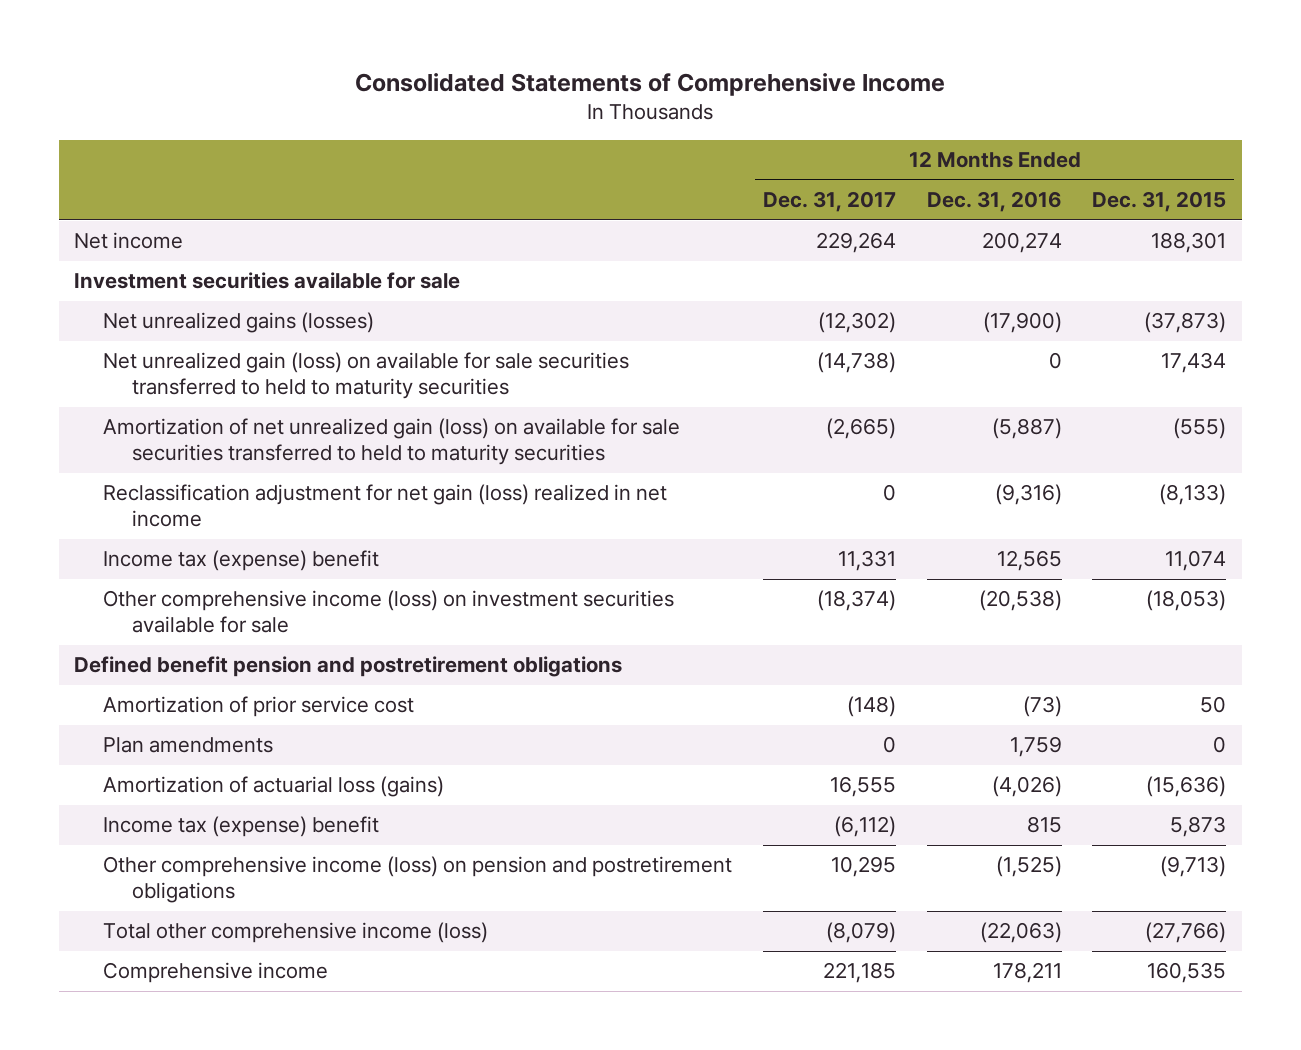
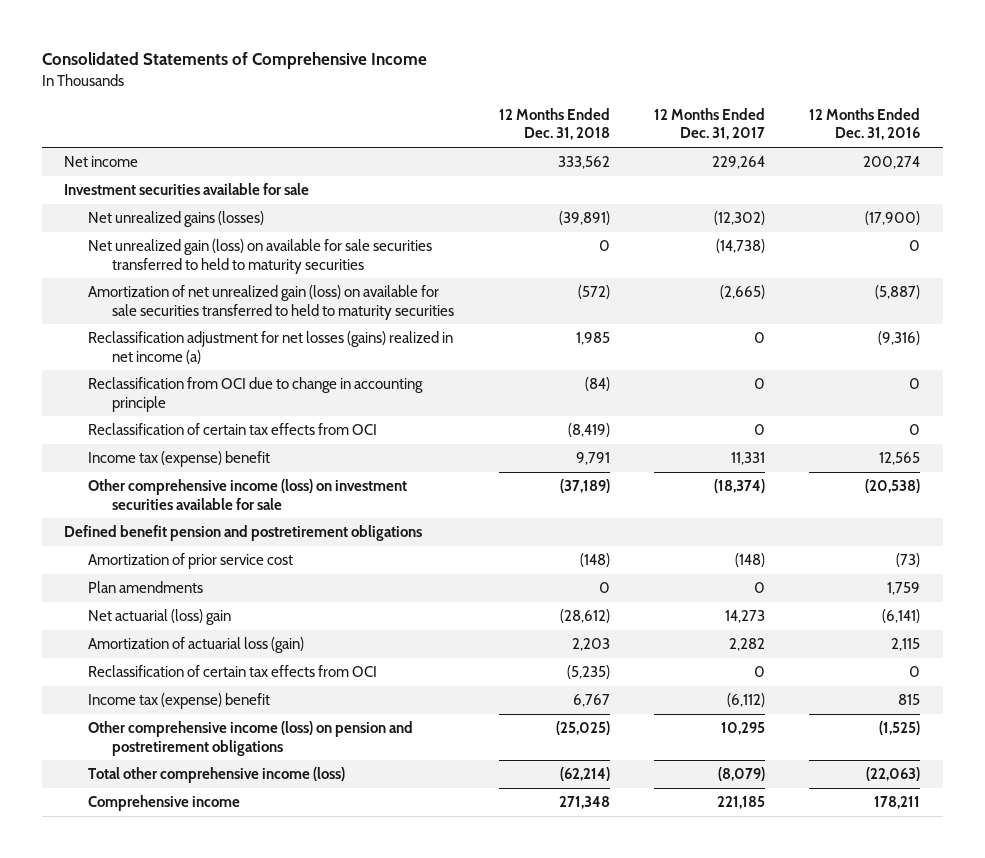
- | 12 Months Ended Dec. 31, 2017 | 12 Months Ended Dec. 31, 2016 | 12 Months Ended Dec. 31, 2015
+ | 12 Months Ended Dec. 31, 2018 | 12 Months Ended Dec. 31, 2017 | 12 Months Ended Dec. 31, 2016
- Reclassification adjustment for net gain (loss) realized in net income | 0 | (9,316) | (8,133)
+ Reclassification adjustment for net losses (gains) realized in net income (a) | 1,985 | 0 | (9,316)
+ Reclassification from OCI due to change in accounting principle | (84) | 0 | 0
+ Reclassification of certain tax effects from OCI | (8,419) | 0 | 0
- Amortization of actuarial loss (gains) | 16,555 | (4,026) | (15,636)
+ Net actuarial (loss) gain | (28,612) | 14,273 | (6,141)
+ Amortization of actuarial loss (gain) | 2,203 | 2,282 | 2,115
+ Reclassification of certain tax effects from OCI | (5,235) | 0 | 0

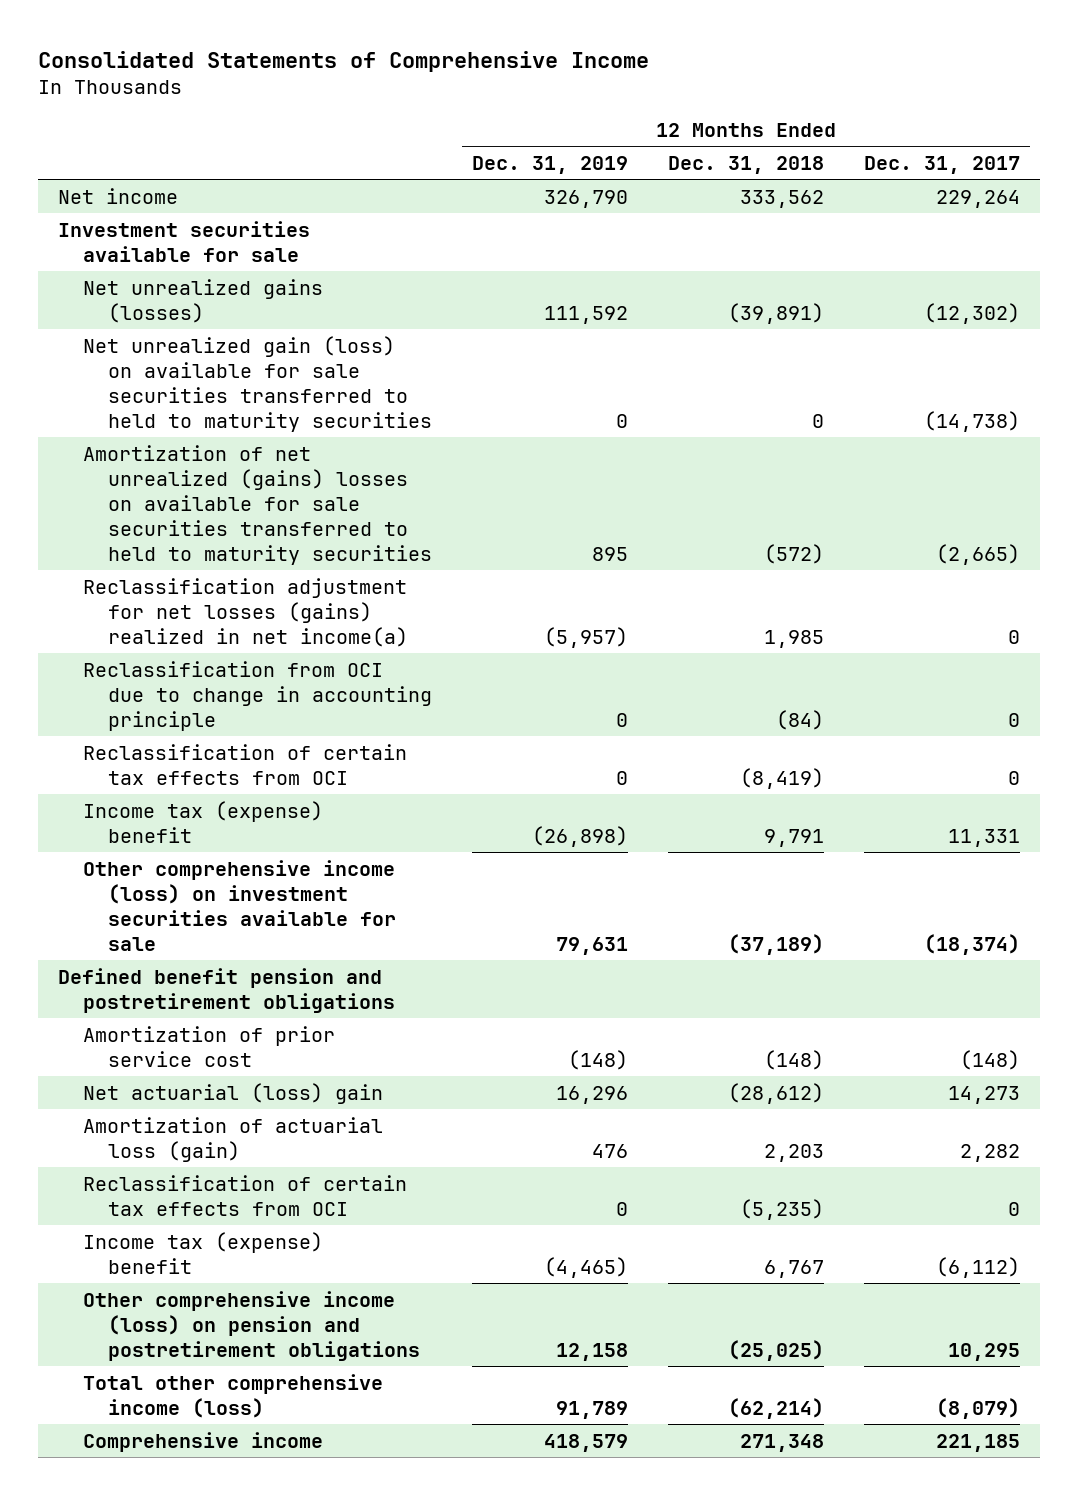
- | 12 Months Ended Dec. 31, 2018 | 12 Months Ended Dec. 31, 2017 | 12 Months Ended Dec. 31, 2016
+ | 12 Months Ended Dec. 31, 2019 | 12 Months Ended Dec. 31, 2018 | 12 Months Ended Dec. 31, 2017
- Amortization of net unrealized gain (loss) on available for sale securities transferred to held to maturity securities | (572) | (2,665) | (5,887)
- Reclassification adjustment for net losses (gains) realized in net income (a) | 1,985 | 0 | (9,316)
+ Amortization of net unrealized (gains) losses on available for sale securities transferred to held to maturity securities | 895 | (572) | (2,665)
+ Reclassification adjustment for net losses (gains) realized in net income(a) | (5,957) | 1,985 | 0
- Plan amendments | 0 | 0 | 1,759

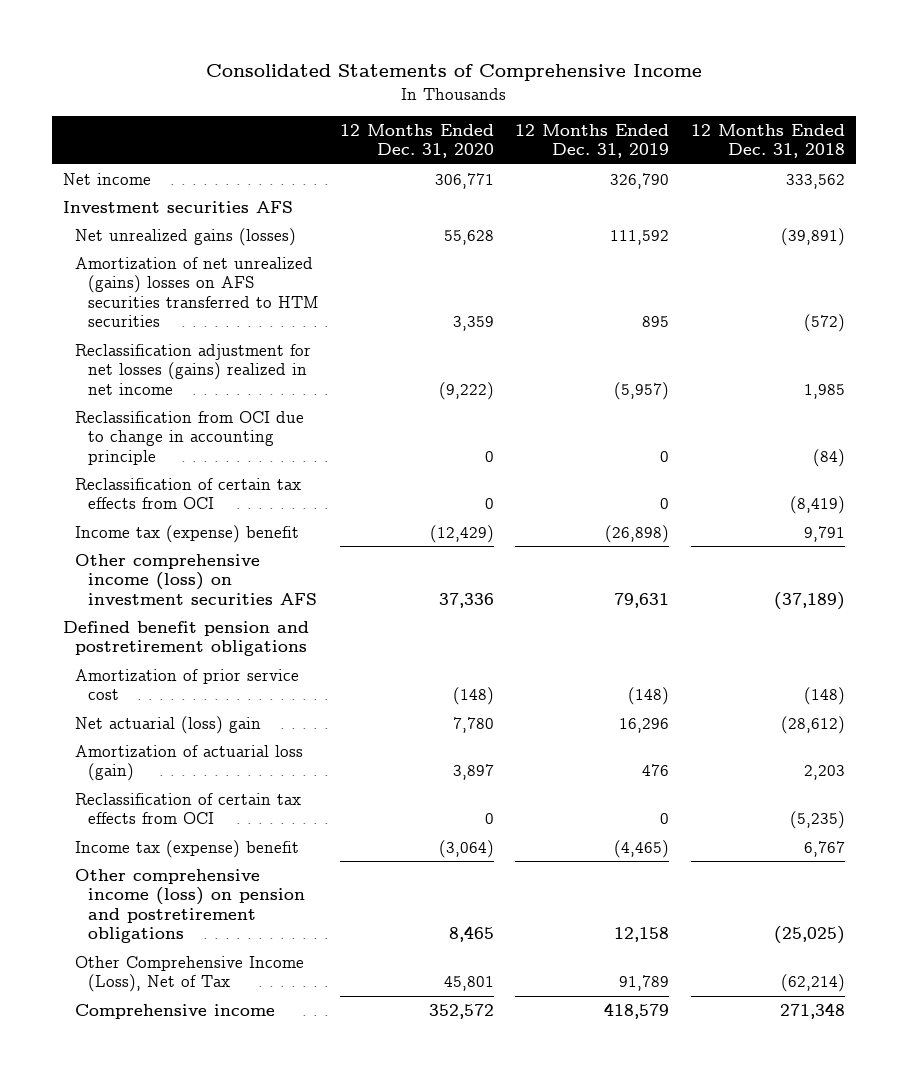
- | 12 Months Ended Dec. 31, 2019 | 12 Months Ended Dec. 31, 2018 | 12 Months Ended Dec. 31, 2017
+ | 12 Months Ended Dec. 31, 2020 | 12 Months Ended Dec. 31, 2019 | 12 Months Ended Dec. 31, 2018
- Investment securities available for sale
+ Investment securities AFS
- Net unrealized gain (loss) on available for sale securities transferred to held to maturity securities | 0 | 0 | (14,738)
- Amortization of net unrealized (gains) losses on available for sale securities transferred to held to maturity securities | 895 | (572) | (2,665)
- Reclassification adjustment for net losses (gains) realized in net income(a) | (5,957) | 1,985 | 0
+ Amortization of net unrealized (gains) losses on AFS securities transferred to HTM securities | 3,359 | 895 | (572)
+ Reclassification adjustment for net losses (gains) realized in net income | (9,222) | (5,957) | 1,985
- Other comprehensive income (loss) on investment securities available for sale | 79,631 | (37,189) | (18,374)
+ Other comprehensive income (loss) on investment securities AFS | 37,336 | 79,631 | (37,189)
- Total other comprehensive income (loss) | 91,789 | (62,214) | (8,079)
+ Other Comprehensive Income (Loss), Net of Tax | 45,801 | 91,789 | (62,214)

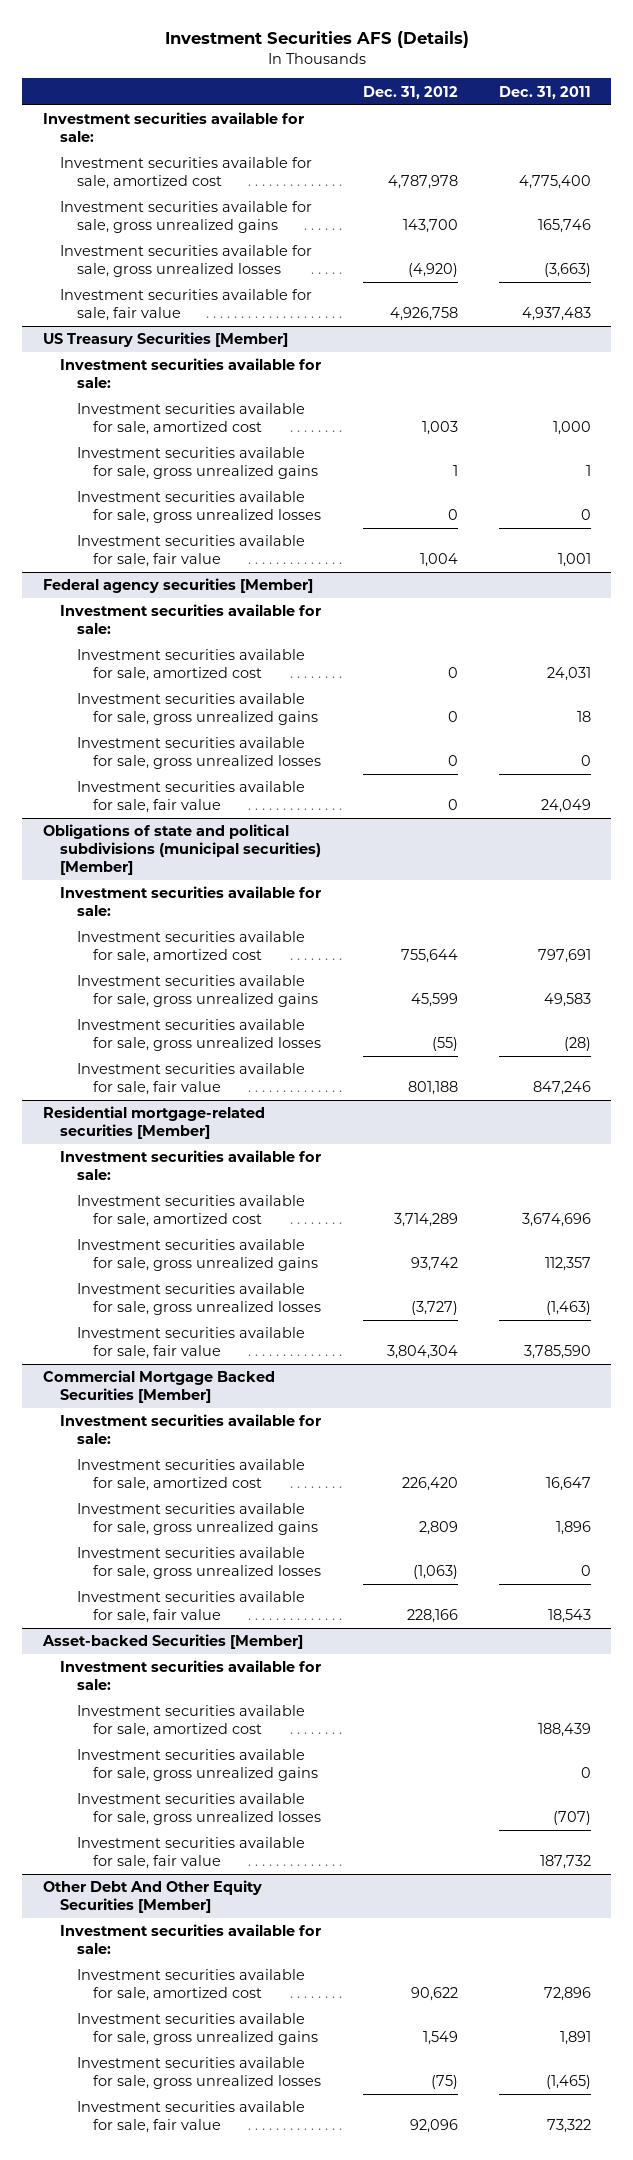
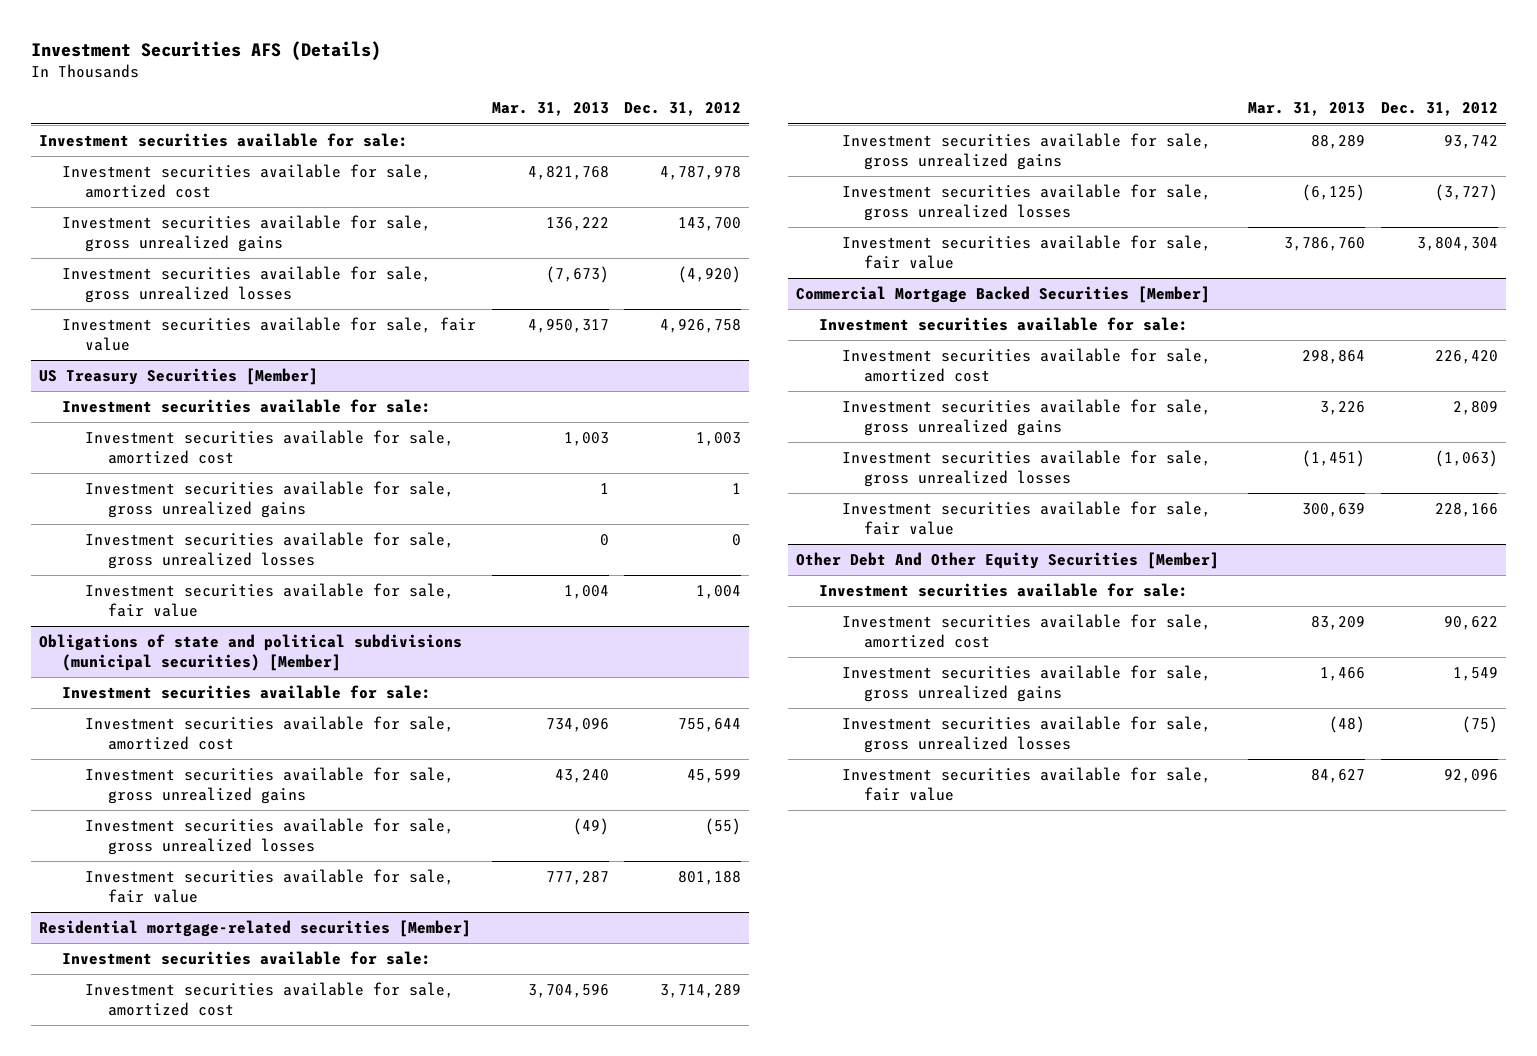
- | Dec. 31, 2012 | Dec. 31, 2011
+ | Mar. 31, 2013 | Dec. 31, 2012
- Federal agency securities [Member]
- Investment securities available for sale:
- Investment securities available for sale, amortized cost | 0 | 24,031
- Investment securities available for sale, gross unrealized gains | 0 | 18
- Investment securities available for sale, gross unrealized losses | 0 | 0
- Investment securities available for sale, fair value | 0 | 24,049
- Asset-backed Securities [Member]
- Investment securities available for sale:
- Investment securities available for sale, amortized cost | | 188,439
- Investment securities available for sale, gross unrealized gains | | 0
- Investment securities available for sale, gross unrealized losses | | (707)
- Investment securities available for sale, fair value | | 187,732

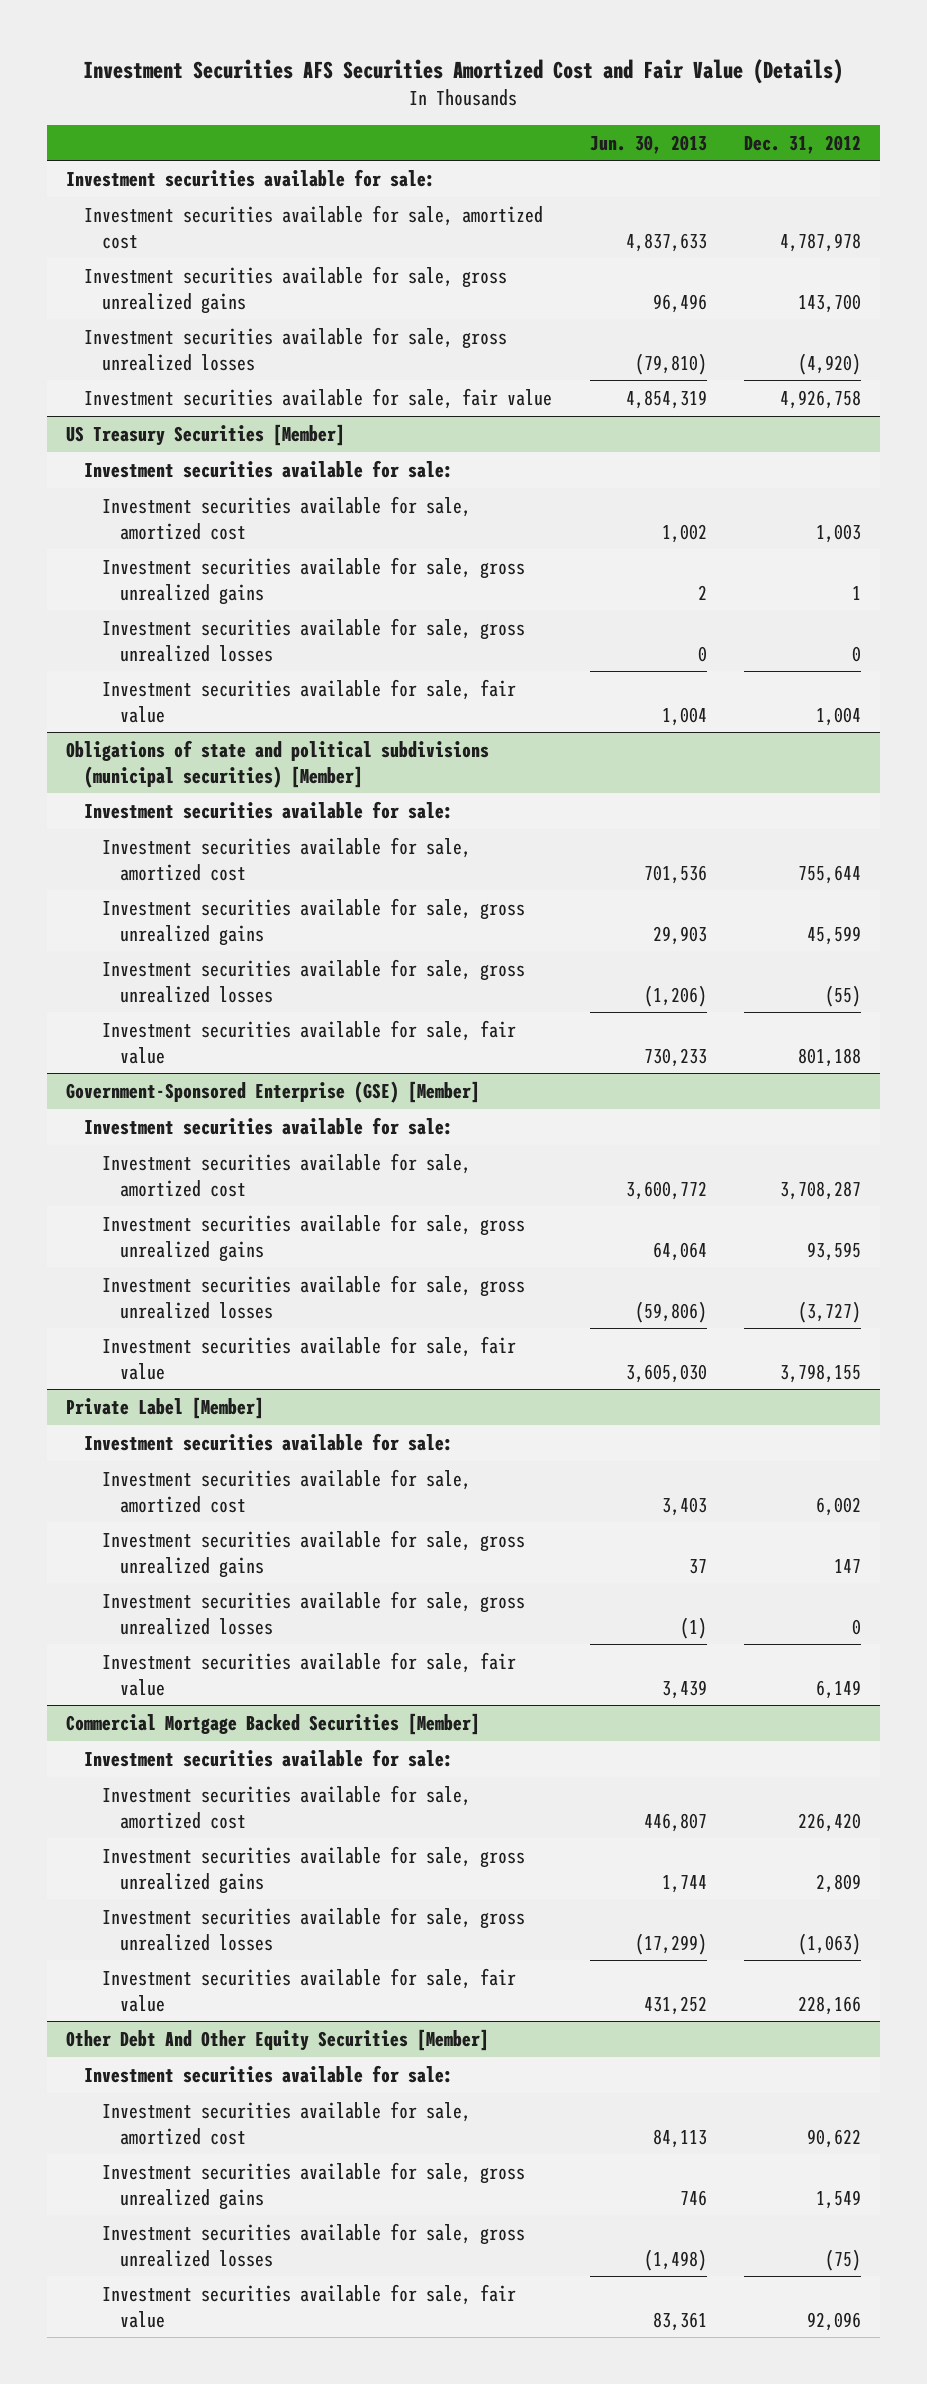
- Investment Securities AFS (Details)
+ Investment Securities AFS Securities Amortized Cost and Fair Value (Details)
- | Mar. 31, 2013 | Dec. 31, 2012
+ | Jun. 30, 2013 | Dec. 31, 2012
- Residential mortgage-related securities [Member]
+ Government-Sponsored Enterprise (GSE) [Member]
- Investment securities available for sale, amortized cost | 3,704,596 | 3,714,289
- Investment securities available for sale, gross unrealized gains | 88,289 | 93,742
+ Investment securities available for sale, amortized cost | 3,600,772 | 3,708,287
+ Investment securities available for sale, gross unrealized gains | 64,064 | 93,595
- Investment securities available for sale, fair value | 3,786,760 | 3,804,304
+ Investment securities available for sale, fair value | 3,605,030 | 3,798,155
+ Private Label [Member]
+ Investment securities available for sale:
+ Investment securities available for sale, amortized cost | 3,403 | 6,002
+ Investment securities available for sale, gross unrealized gains | 37 | 147
+ Investment securities available for sale, gross unrealized losses | (1) | 0
+ Investment securities available for sale, fair value | 3,439 | 6,149

